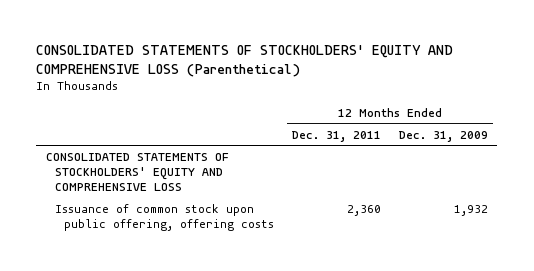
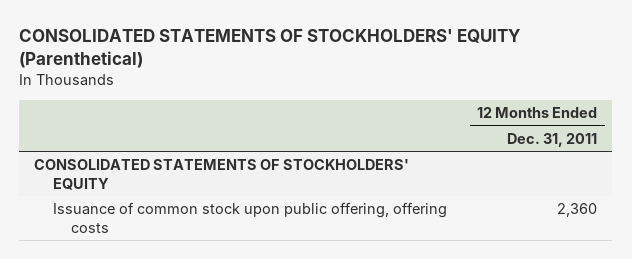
- CONSOLIDATED STATEMENTS OF STOCKHOLDERS' EQUITY AND COMPREHENSIVE LOSS (Parenthetical)
+ CONSOLIDATED STATEMENTS OF STOCKHOLDERS' EQUITY (Parenthetical)
- | 12 Months Ended Dec. 31, 2011 | 12 Months Ended Dec. 31, 2009
+ | 12 Months Ended Dec. 31, 2011
- CONSOLIDATED STATEMENTS OF STOCKHOLDERS' EQUITY AND COMPREHENSIVE LOSS
+ CONSOLIDATED STATEMENTS OF STOCKHOLDERS' EQUITY

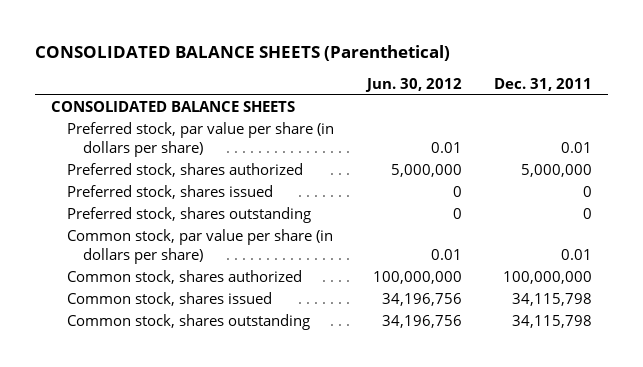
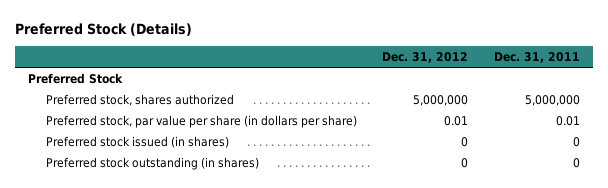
- CONSOLIDATED BALANCE SHEETS (Parenthetical)
+ Preferred Stock (Details)
- | Jun. 30, 2012 | Dec. 31, 2011
+ | Dec. 31, 2012 | Dec. 31, 2011
- CONSOLIDATED BALANCE SHEETS
+ Preferred Stock
- Preferred stock, shares issued | 0 | 0
- Preferred stock, shares outstanding | 0 | 0
- Common stock, par value per share (in dollars per share) | 0.01 | 0.01
- Common stock, shares authorized | 100,000,000 | 100,000,000
- Common stock, shares issued | 34,196,756 | 34,115,798
- Common stock, shares outstanding | 34,196,756 | 34,115,798
moved down: Preferred stock, par value per share (in dollars per share) | 0.01 | 0.01
+ Preferred stock issued (in shares) | 0 | 0
+ Preferred stock outstanding (in shares) | 0 | 0

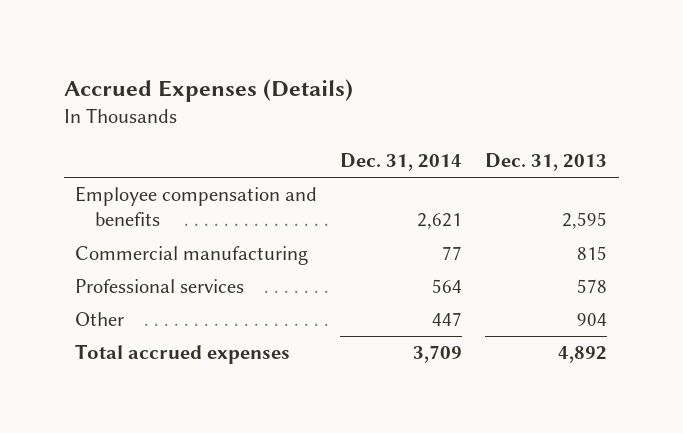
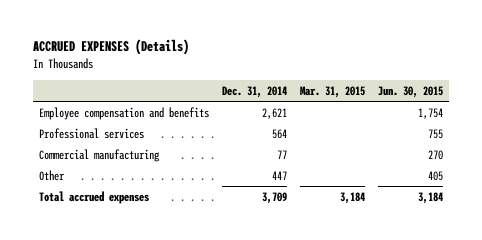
- Accrued Expenses (Details)
+ ACCRUED EXPENSES (Details)
- | Dec. 31, 2014 | Dec. 31, 2013
+ | Dec. 31, 2014 | Mar. 31, 2015 | Jun. 30, 2015
moved down: Commercial manufacturing | 77 | | 270

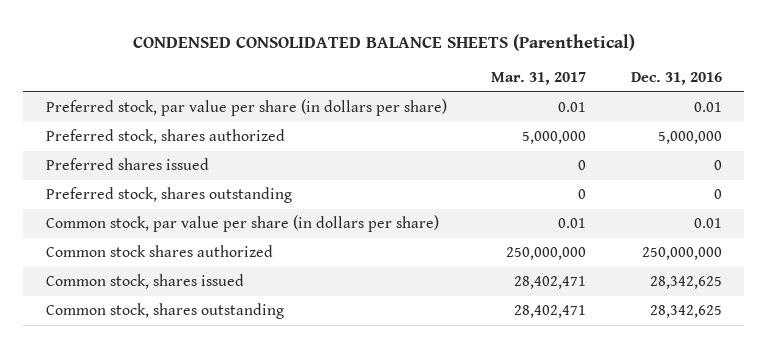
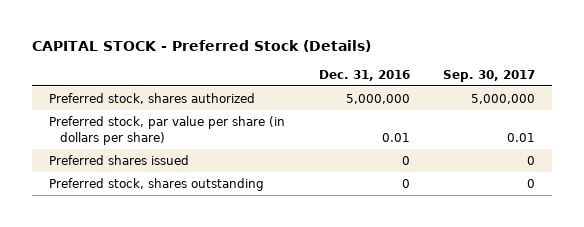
- CONDENSED CONSOLIDATED BALANCE SHEETS (Parenthetical)
+ CAPITAL STOCK - Preferred Stock (Details)
- | Mar. 31, 2017 | Dec. 31, 2016
+ | Dec. 31, 2016 | Sep. 30, 2017
moved down: Preferred stock, par value per share (in dollars per share) | 0.01 | 0.01
- Common stock, par value per share (in dollars per share) | 0.01 | 0.01
- Common stock shares authorized | 250,000,000 | 250,000,000
- Common stock, shares issued | 28,402,471 | 28,342,625
- Common stock, shares outstanding | 28,402,471 | 28,342,625

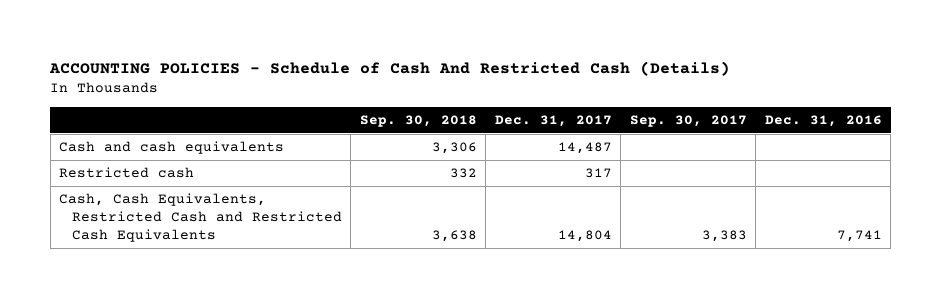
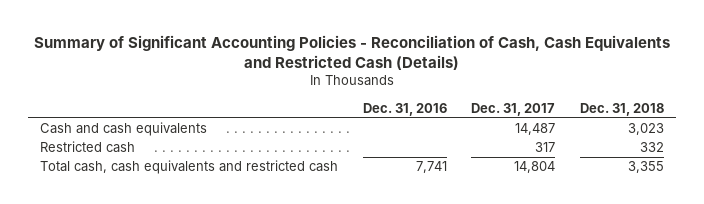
- ACCOUNTING POLICIES - Schedule of Cash And Restricted Cash (Details)
+ Summary of Significant Accounting Policies - Reconciliation of Cash, Cash Equivalents and Restricted Cash (Details)
- | Sep. 30, 2018 | Dec. 31, 2017 | Sep. 30, 2017 | Dec. 31, 2016
+ | Dec. 31, 2016 | Dec. 31, 2017 | Dec. 31, 2018
- Cash, Cash Equivalents, Restricted Cash and Restricted Cash Equivalents | 3,638 | 14,804 | 3,383 | 7,741
+ Total cash, cash equivalents and restricted cash | 7,741 | 14,804 | 3,355

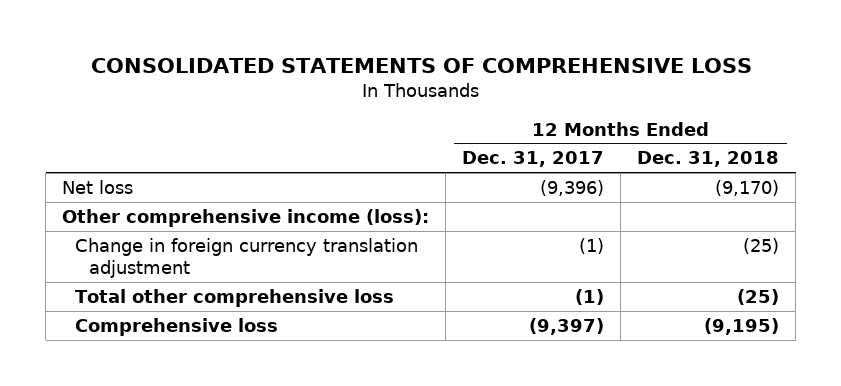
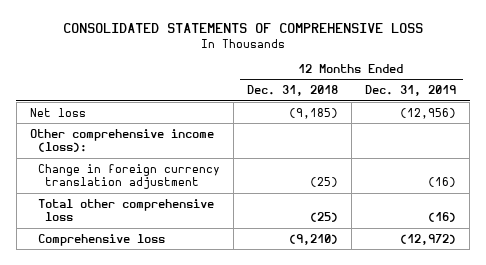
- | 12 Months Ended Dec. 31, 2017 | 12 Months Ended Dec. 31, 2018
+ | 12 Months Ended Dec. 31, 2018 | 12 Months Ended Dec. 31, 2019
- Net loss | (9,396) | (9,170)
+ Net loss | (9,185) | (12,956)
- Comprehensive loss | (9,397) | (9,195)
+ Comprehensive loss | (9,210) | (12,972)

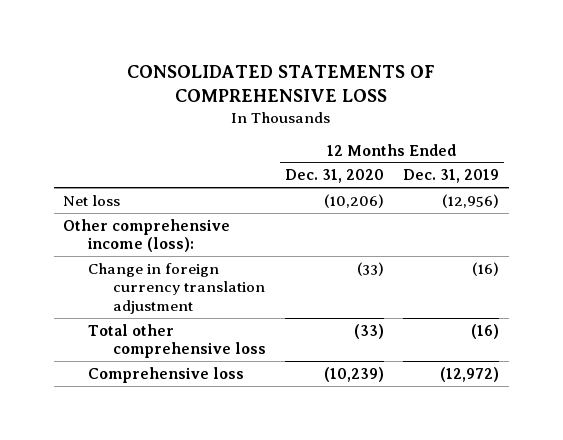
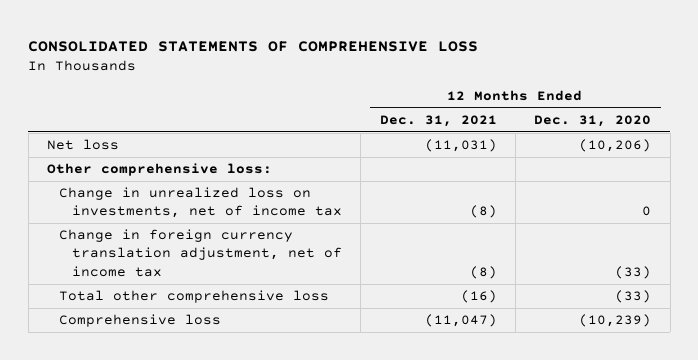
- | 12 Months Ended Dec. 31, 2020 | 12 Months Ended Dec. 31, 2019
+ | 12 Months Ended Dec. 31, 2021 | 12 Months Ended Dec. 31, 2020
- Other comprehensive income (loss):
- Change in foreign currency translation adjustment | (33) | (16)
+ Other comprehensive loss:
+ Change in unrealized loss on investments, net of income tax | (8) | 0
+ Change in foreign currency translation adjustment, net of income tax | (8) | (33)

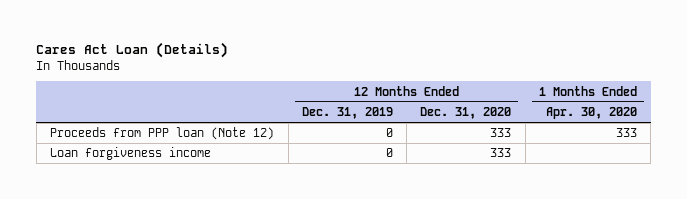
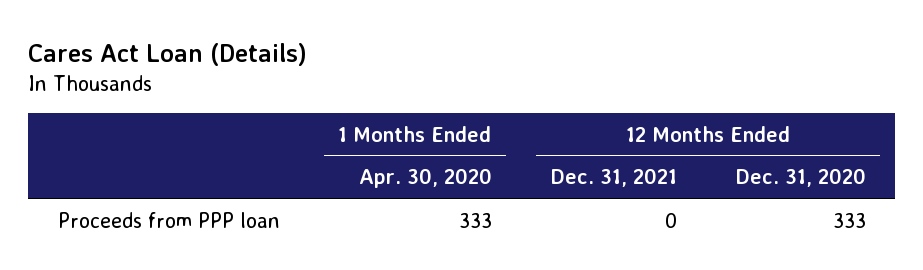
- | 12 Months Ended Dec. 31, 2019 | 12 Months Ended Dec. 31, 2020 | 1 Months Ended Apr. 30, 2020
+ | 1 Months Ended Apr. 30, 2020 | 12 Months Ended Dec. 31, 2021 | 12 Months Ended Dec. 31, 2020
- Proceeds from PPP loan (Note 12) | 0 | 333 | 333
- Loan forgiveness income | 0 | 333 |
+ Proceeds from PPP loan | 333 | 0 | 333

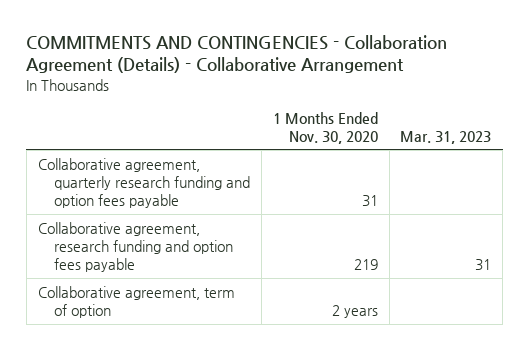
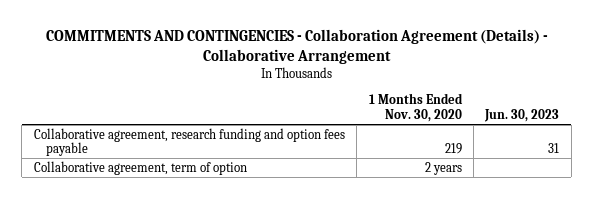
- | 1 Months Ended Nov. 30, 2020 | Mar. 31, 2023
+ | 1 Months Ended Nov. 30, 2020 | Jun. 30, 2023
- Collaborative agreement, quarterly research funding and option fees payable | 31 |

